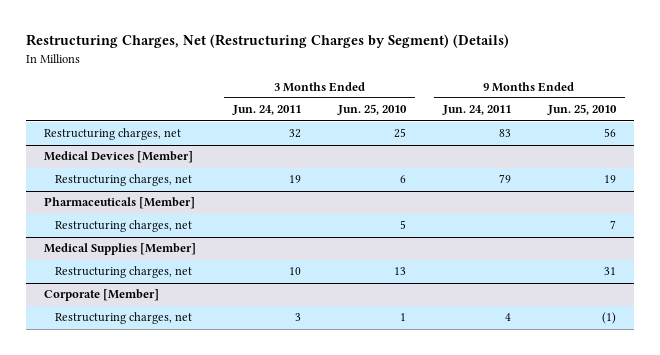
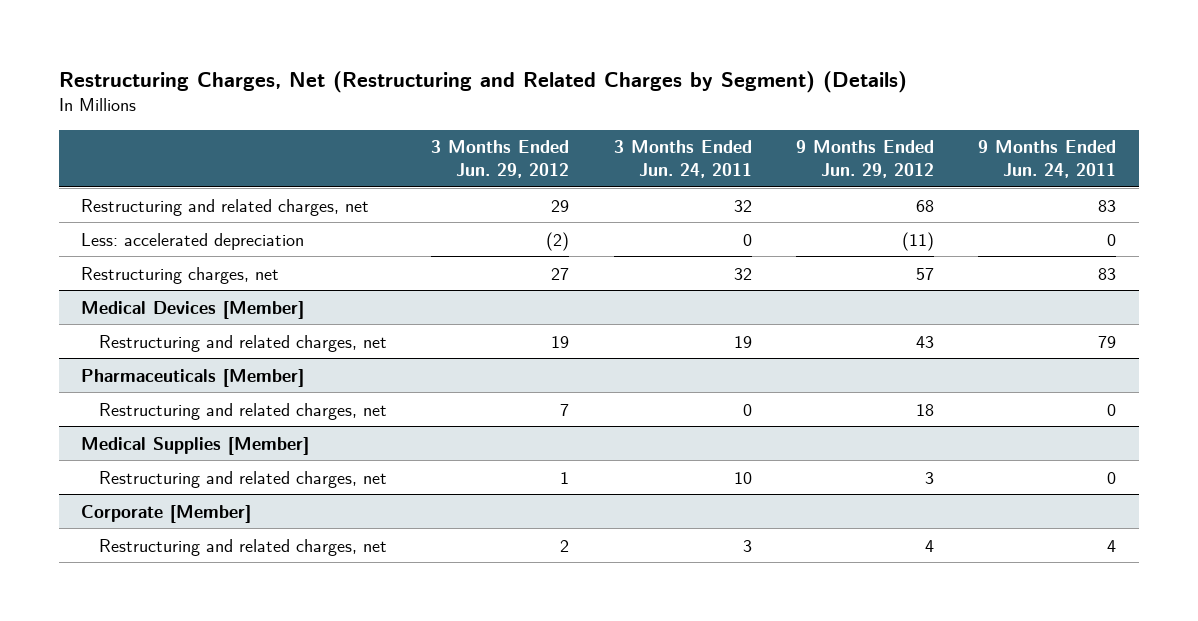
- Restructuring Charges, Net (Restructuring Charges by Segment) (Details)
+ Restructuring Charges, Net (Restructuring and Related Charges by Segment) (Details)
- | 3 Months Ended Jun. 24, 2011 | 3 Months Ended Jun. 25, 2010 | 9 Months Ended Jun. 24, 2011 | 9 Months Ended Jun. 25, 2010
+ | 3 Months Ended Jun. 29, 2012 | 3 Months Ended Jun. 24, 2011 | 9 Months Ended Jun. 29, 2012 | 9 Months Ended Jun. 24, 2011
+ Restructuring and related charges, net | 29 | 32 | 68 | 83
+ Less: accelerated depreciation | (2) | 0 | (11) | 0
@ Medical Devices [Member]
- Restructuring charges, net | 19 | 6 | 79 | 19
+ Restructuring and related charges, net | 19 | 19 | 43 | 79
@ Pharmaceuticals [Member]
- Restructuring charges, net | | 5 | | 7
+ Restructuring and related charges, net | 7 | 0 | 18 | 0
@ Medical Supplies [Member]
- Restructuring charges, net | 10 | 13 | | 31
+ Restructuring and related charges, net | 1 | 10 | 3 | 0
@ Corporate [Member]
- Restructuring charges, net | 3 | 1 | 4 | (1)
+ Restructuring and related charges, net | 2 | 3 | 4 | 4

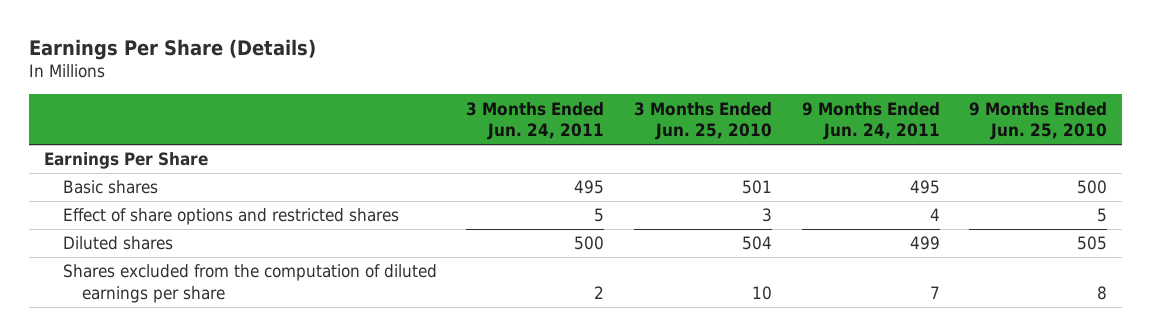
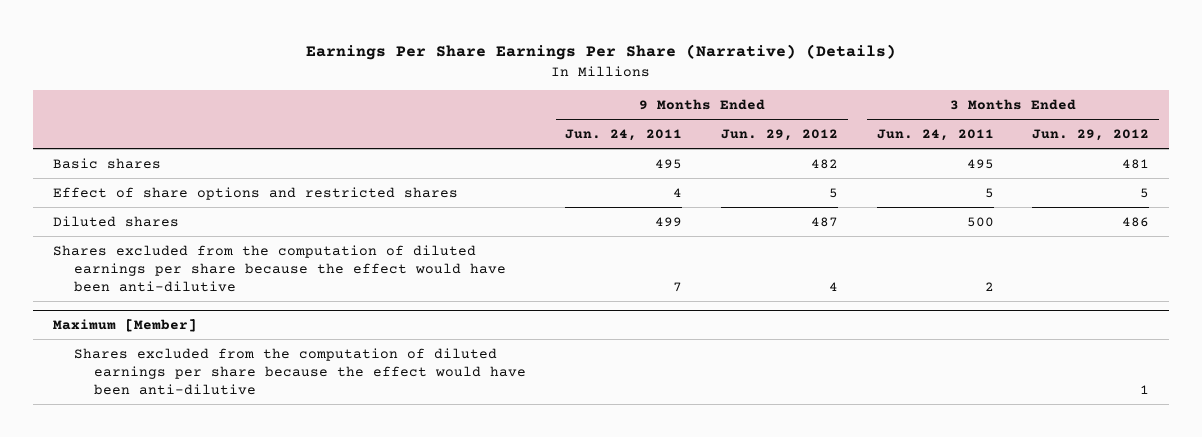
- Earnings Per Share (Details)
+ Earnings Per Share Earnings Per Share (Narrative) (Details)
- | 3 Months Ended Jun. 24, 2011 | 3 Months Ended Jun. 25, 2010 | 9 Months Ended Jun. 24, 2011 | 9 Months Ended Jun. 25, 2010
+ | 9 Months Ended Jun. 24, 2011 | 9 Months Ended Jun. 29, 2012 | 3 Months Ended Jun. 24, 2011 | 3 Months Ended Jun. 29, 2012
- Earnings Per Share
- Shares excluded from the computation of diluted earnings per share | 2 | 10 | 7 | 8
+ Shares excluded from the computation of diluted earnings per share because the effect would have been anti-dilutive | 7 | 4 | 2 |
+ Maximum [Member]
+ Shares excluded from the computation of diluted earnings per share because the effect would have been anti-dilutive | | | | 1

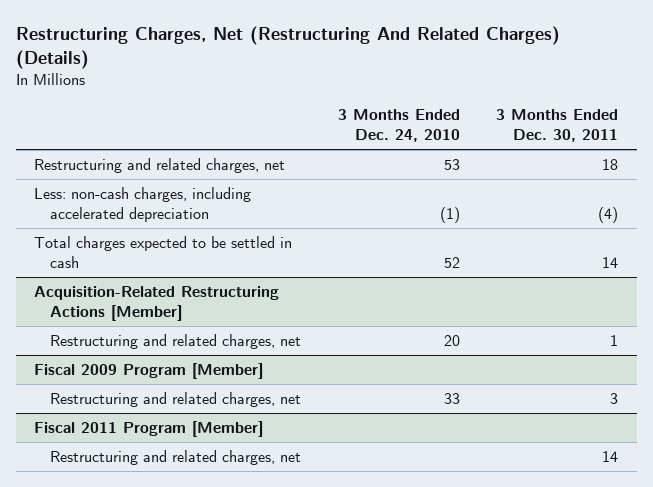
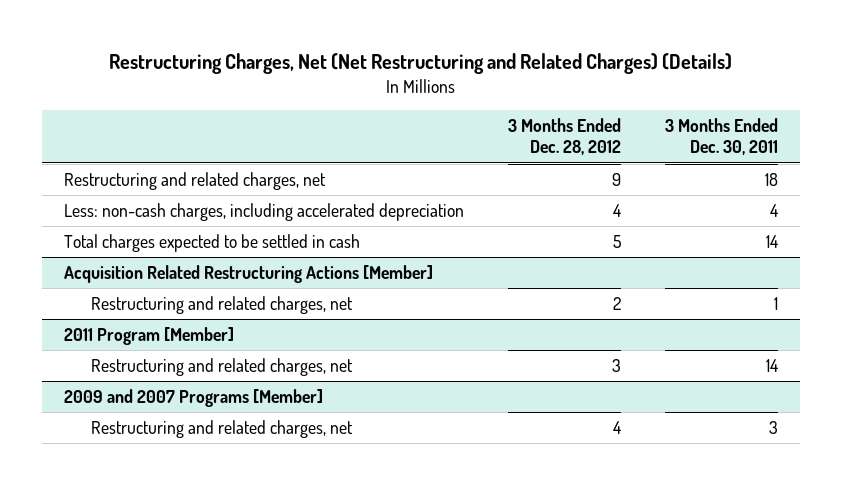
- Restructuring Charges, Net (Restructuring And Related Charges) (Details)
+ Restructuring Charges, Net (Net Restructuring and Related Charges) (Details)
- | 3 Months Ended Dec. 24, 2010 | 3 Months Ended Dec. 30, 2011
+ | 3 Months Ended Dec. 28, 2012 | 3 Months Ended Dec. 30, 2011
- Less: non-cash charges, including accelerated depreciation | (1) | (4)
+ Less: non-cash charges, including accelerated depreciation | 4 | 4
- Acquisition-Related Restructuring Actions [Member]
+ Acquisition Related Restructuring Actions [Member]
- Fiscal 2009 Program [Member]
- Restructuring and related charges, net | 33 | 3
- Fiscal 2011 Program [Member]
+ 2011 Program [Member]
+ 2009 and 2007 Programs [Member]
+ Restructuring and related charges, net | 4 | 3

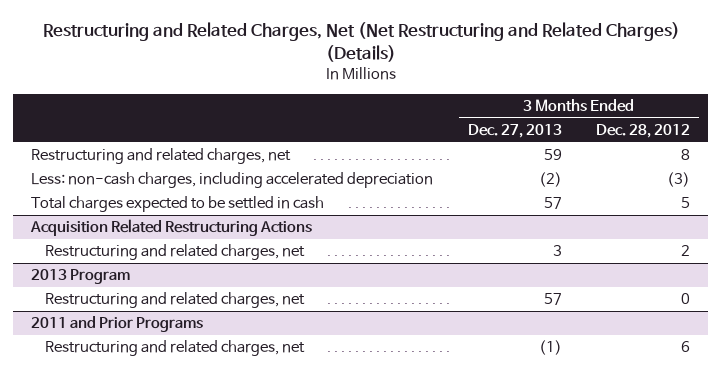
- Restructuring Charges, Net (Net Restructuring and Related Charges) (Details)
+ Restructuring and Related Charges, Net (Net Restructuring and Related Charges) (Details)
- | 3 Months Ended Dec. 28, 2012 | 3 Months Ended Dec. 30, 2011
+ | 3 Months Ended Dec. 27, 2013 | 3 Months Ended Dec. 28, 2012
- Restructuring and related charges, net | 9 | 18
- Less: non-cash charges, including accelerated depreciation | 4 | 4
+ Restructuring and related charges, net | 59 | 8
+ Less: non-cash charges, including accelerated depreciation | (2) | (3)
- Acquisition Related Restructuring Actions [Member]
+ Acquisition Related Restructuring Actions
- 2011 Program [Member]
- Restructuring and related charges, net | 3 | 14
- 2009 and 2007 Programs [Member]
- Restructuring and related charges, net | 4 | 3
+ 2013 Program
+ Restructuring and related charges, net | 57 | 0
+ 2011 and Prior Programs
+ Restructuring and related charges, net | (1) | 6

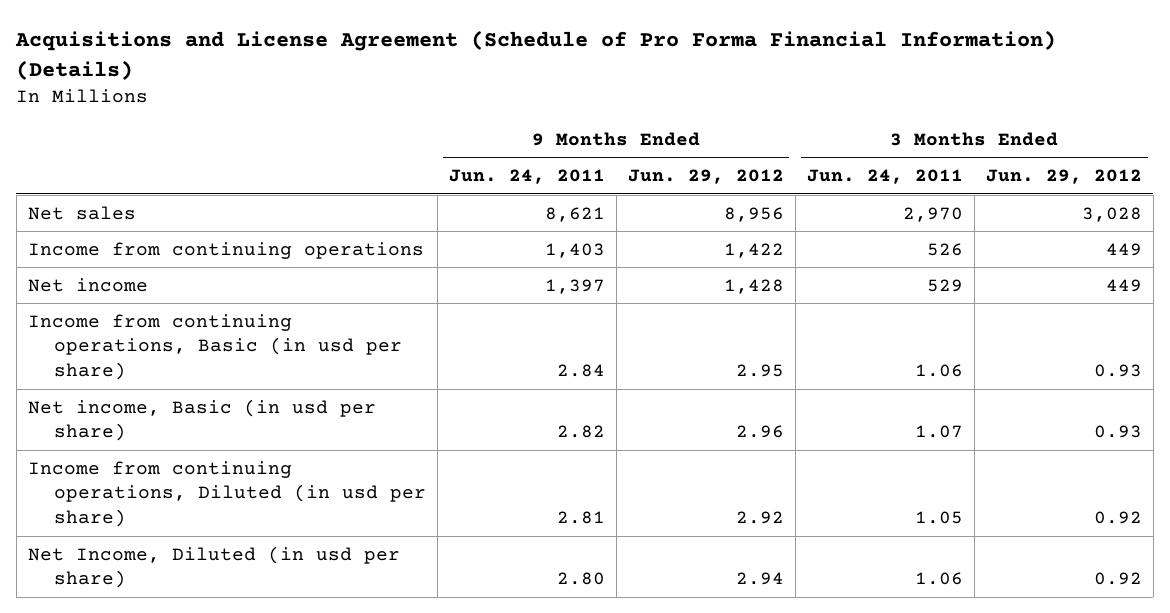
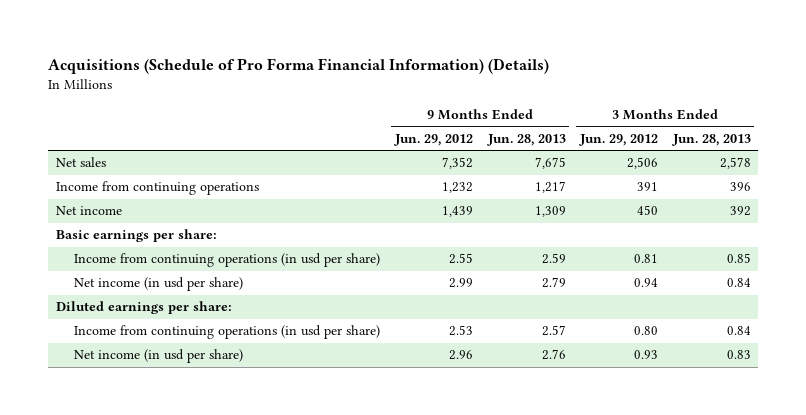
- Acquisitions and License Agreement (Schedule of Pro Forma Financial Information) (Details)
+ Acquisitions (Schedule of Pro Forma Financial Information) (Details)
- | 9 Months Ended Jun. 24, 2011 | 9 Months Ended Jun. 29, 2012 | 3 Months Ended Jun. 24, 2011 | 3 Months Ended Jun. 29, 2012
+ | 9 Months Ended Jun. 29, 2012 | 9 Months Ended Jun. 28, 2013 | 3 Months Ended Jun. 29, 2012 | 3 Months Ended Jun. 28, 2013
- Net sales | 8,621 | 8,956 | 2,970 | 3,028
- Income from continuing operations | 1,403 | 1,422 | 526 | 449
- Net income | 1,397 | 1,428 | 529 | 449
- Income from continuing operations, Basic (in usd per share) | 2.84 | 2.95 | 1.06 | 0.93
- Net income, Basic (in usd per share) | 2.82 | 2.96 | 1.07 | 0.93
- Income from continuing operations, Diluted (in usd per share) | 2.81 | 2.92 | 1.05 | 0.92
- Net Income, Diluted (in usd per share) | 2.80 | 2.94 | 1.06 | 0.92
+ Net sales | 7,352 | 7,675 | 2,506 | 2,578
+ Income from continuing operations | 1,232 | 1,217 | 391 | 396
+ Net income | 1,439 | 1,309 | 450 | 392
+ Basic earnings per share:
+ Income from continuing operations (in usd per share) | 2.55 | 2.59 | 0.81 | 0.85
+ Net income (in usd per share) | 2.99 | 2.79 | 0.94 | 0.84
+ Diluted earnings per share:
+ Income from continuing operations (in usd per share) | 2.53 | 2.57 | 0.80 | 0.84
+ Net income (in usd per share) | 2.96 | 2.76 | 0.93 | 0.83

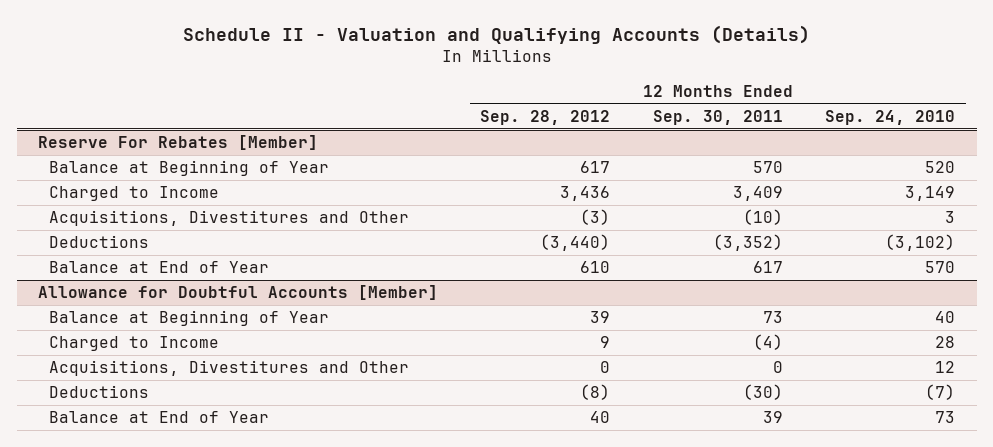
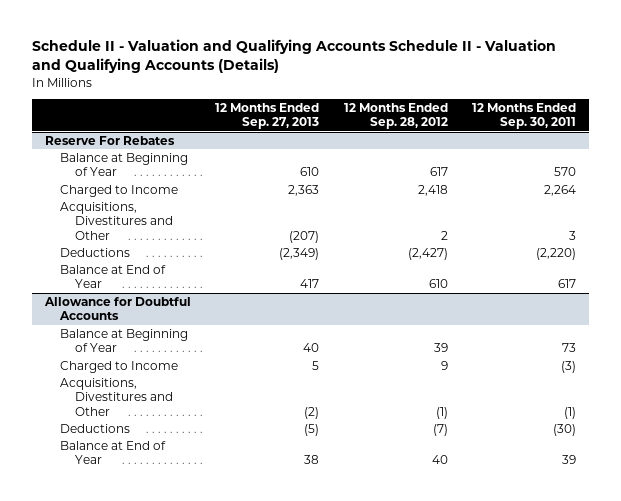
- Schedule II - Valuation and Qualifying Accounts (Details)
+ Schedule II - Valuation and Qualifying Accounts Schedule II - Valuation and Qualifying Accounts (Details)
- | 12 Months Ended Sep. 28, 2012 | 12 Months Ended Sep. 30, 2011 | 12 Months Ended Sep. 24, 2010
+ | 12 Months Ended Sep. 27, 2013 | 12 Months Ended Sep. 28, 2012 | 12 Months Ended Sep. 30, 2011
- Reserve For Rebates [Member]
+ Reserve For Rebates
- Charged to Income | 3,436 | 3,409 | 3,149
- Acquisitions, Divestitures and Other | (3) | (10) | 3
- Deductions | (3,440) | (3,352) | (3,102)
+ Charged to Income | 2,363 | 2,418 | 2,264
+ Acquisitions, Divestitures and Other | (207) | 2 | 3
+ Deductions | (2,349) | (2,427) | (2,220)
- Allowance for Doubtful Accounts [Member]
+ Allowance for Doubtful Accounts
- Charged to Income | 9 | (4) | 28
- Acquisitions, Divestitures and Other | 0 | 0 | 12
- Deductions | (8) | (30) | (7)
+ Charged to Income | 5 | 9 | (3)
+ Acquisitions, Divestitures and Other | (2) | (1) | (1)
+ Deductions | (5) | (7) | (30)

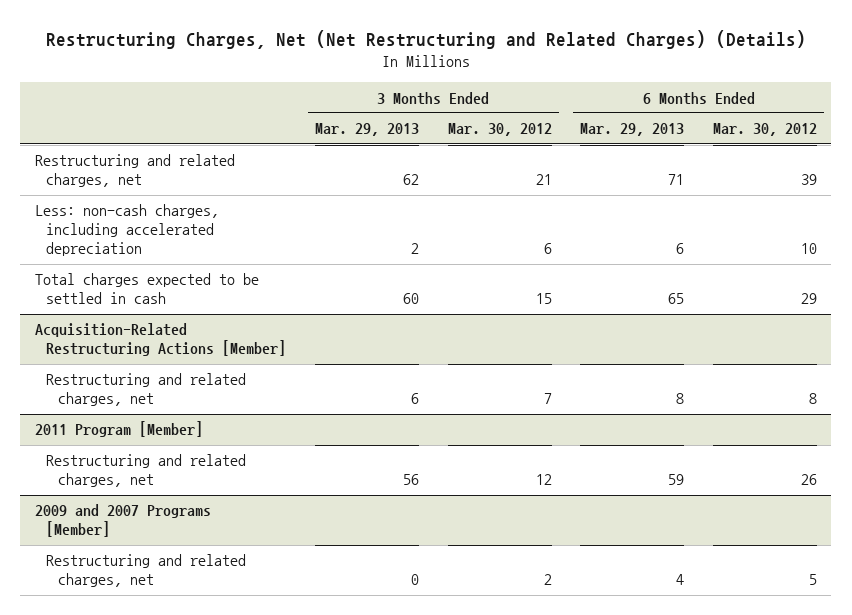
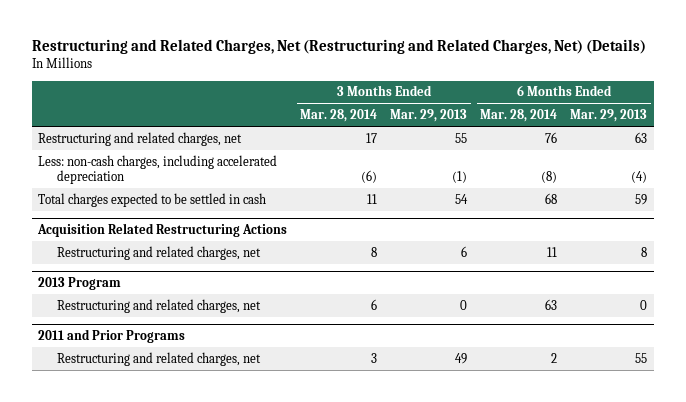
- Restructuring Charges, Net (Net Restructuring and Related Charges) (Details)
+ Restructuring and Related Charges, Net (Restructuring and Related Charges, Net) (Details)
- | 3 Months Ended Mar. 29, 2013 | 3 Months Ended Mar. 30, 2012 | 6 Months Ended Mar. 29, 2013 | 6 Months Ended Mar. 30, 2012
+ | 3 Months Ended Mar. 28, 2014 | 3 Months Ended Mar. 29, 2013 | 6 Months Ended Mar. 28, 2014 | 6 Months Ended Mar. 29, 2013
- Restructuring and related charges, net | 62 | 21 | 71 | 39
- Less: non-cash charges, including accelerated depreciation | 2 | 6 | 6 | 10
- Total charges expected to be settled in cash | 60 | 15 | 65 | 29
- Acquisition-Related Restructuring Actions [Member]
+ Restructuring and related charges, net | 17 | 55 | 76 | 63
+ Less: non-cash charges, including accelerated depreciation | (6) | (1) | (8) | (4)
+ Total charges expected to be settled in cash | 11 | 54 | 68 | 59
+ Acquisition Related Restructuring Actions
- 2011 Program [Member]
- Restructuring and related charges, net | 56 | 12 | 59 | 26
- 2009 and 2007 Programs [Member]
- Restructuring and related charges, net | 0 | 2 | 4 | 5
+ 2013 Program
+ Restructuring and related charges, net | 6 | 0 | 63 | 0
+ 2011 and Prior Programs
+ Restructuring and related charges, net | 3 | 49 | 2 | 55

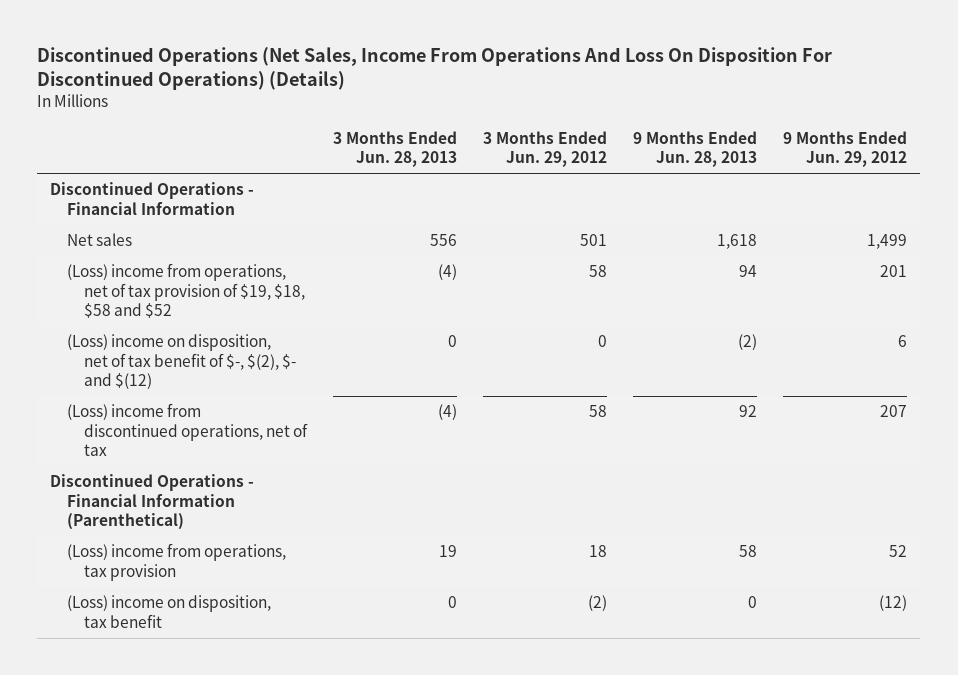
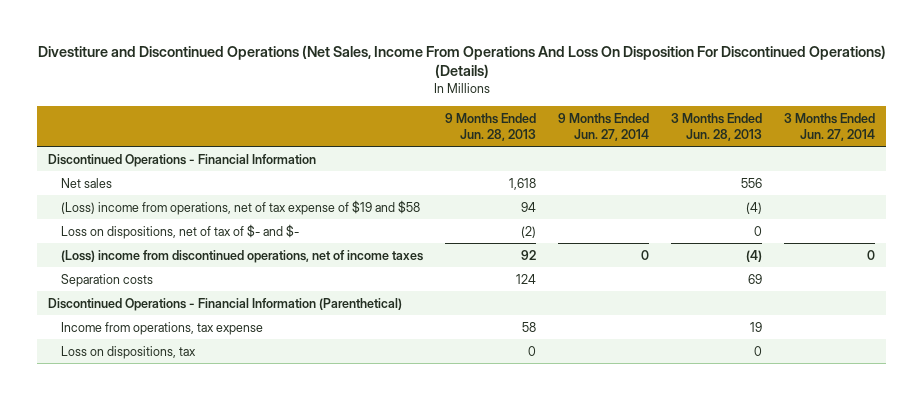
- Discontinued Operations (Net Sales, Income From Operations And Loss On Disposition For Discontinued Operations) (Details)
+ Divestiture and Discontinued Operations (Net Sales, Income From Operations And Loss On Disposition For Discontinued Operations) (Details)
- | 3 Months Ended Jun. 28, 2013 | 3 Months Ended Jun. 29, 2012 | 9 Months Ended Jun. 28, 2013 | 9 Months Ended Jun. 29, 2012
+ | 9 Months Ended Jun. 28, 2013 | 9 Months Ended Jun. 27, 2014 | 3 Months Ended Jun. 28, 2013 | 3 Months Ended Jun. 27, 2014
- (Loss) income from operations, net of tax provision of $19, $18, $58 and $52 | (4) | 58 | 94 | 201
- (Loss) income on disposition, net of tax benefit of $-, $(2), $- and $(12) | 0 | 0 | (2) | 6
- (Loss) income from discontinued operations, net of tax | (4) | 58 | 92 | 207
+ (Loss) income from operations, net of tax expense of $19 and $58 | 94 | | (4) |
+ Loss on dispositions, net of tax of $- and $- | (2) | | 0 |
+ (Loss) income from discontinued operations, net of income taxes | 92 | 0 | (4) | 0
+ Separation costs | 124 | | 69 |
- (Loss) income from operations, tax provision | 19 | 18 | 58 | 52
- (Loss) income on disposition, tax benefit | 0 | (2) | 0 | (12)
+ Income from operations, tax expense | 58 | | 19 |
+ Loss on dispositions, tax | 0 | | 0 |

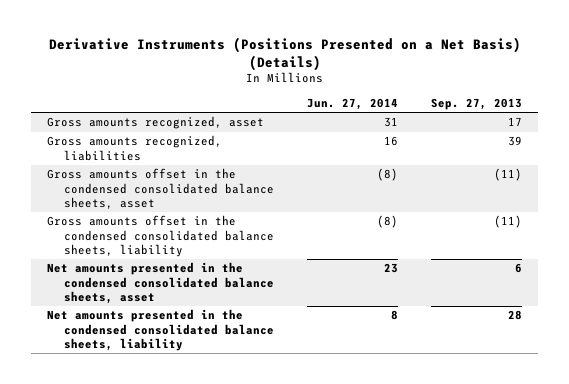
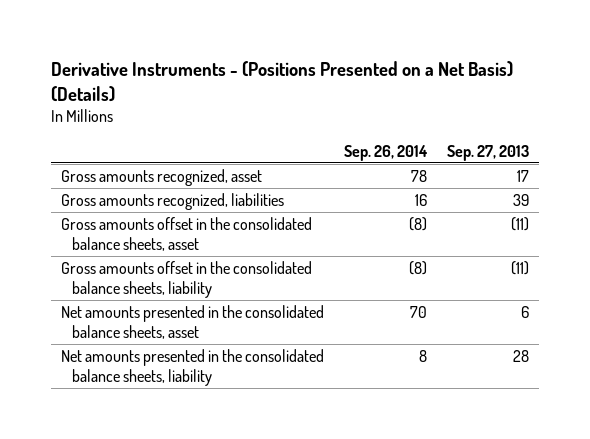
- Derivative Instruments (Positions Presented on a Net Basis) (Details)
+ Derivative Instruments - (Positions Presented on a Net Basis) (Details)
- | Jun. 27, 2014 | Sep. 27, 2013
+ | Sep. 26, 2014 | Sep. 27, 2013
- Gross amounts offset in the condensed consolidated balance sheets, asset | (8) | (11)
- Gross amounts offset in the condensed consolidated balance sheets, liability | (8) | (11)
- Net amounts presented in the condensed consolidated balance sheets, asset | 23 | 6
- Net amounts presented in the condensed consolidated balance sheets, liability | 8 | 28
+ Gross amounts offset in the consolidated balance sheets, asset | (8) | (11)
+ Gross amounts offset in the consolidated balance sheets, liability | (8) | (11)
+ Net amounts presented in the consolidated balance sheets, asset | 70 | 6
+ Net amounts presented in the consolidated balance sheets, liability | 8 | 28

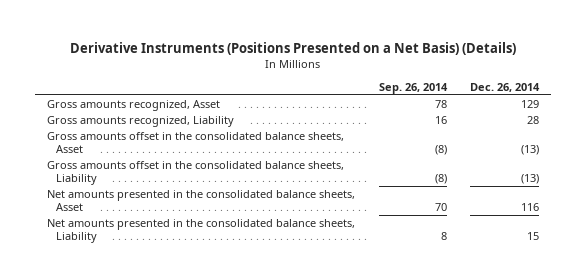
- Derivative Instruments - (Positions Presented on a Net Basis) (Details)
+ Derivative Instruments (Positions Presented on a Net Basis) (Details)
- | Sep. 26, 2014 | Sep. 27, 2013
+ | Sep. 26, 2014 | Dec. 26, 2014
- Gross amounts recognized, asset | 78 | 17
- Gross amounts recognized, liabilities | 16 | 39
- Gross amounts offset in the consolidated balance sheets, asset | (8) | (11)
- Gross amounts offset in the consolidated balance sheets, liability | (8) | (11)
- Net amounts presented in the consolidated balance sheets, asset | 70 | 6
- Net amounts presented in the consolidated balance sheets, liability | 8 | 28
+ Gross amounts recognized, Asset | 78 | 129
+ Gross amounts recognized, Liability | 16 | 28
+ Gross amounts offset in the consolidated balance sheets, Asset | (8) | (13)
+ Gross amounts offset in the consolidated balance sheets, Liability | (8) | (13)
+ Net amounts presented in the consolidated balance sheets, Asset | 70 | 116
+ Net amounts presented in the consolidated balance sheets, Liability | 8 | 15

